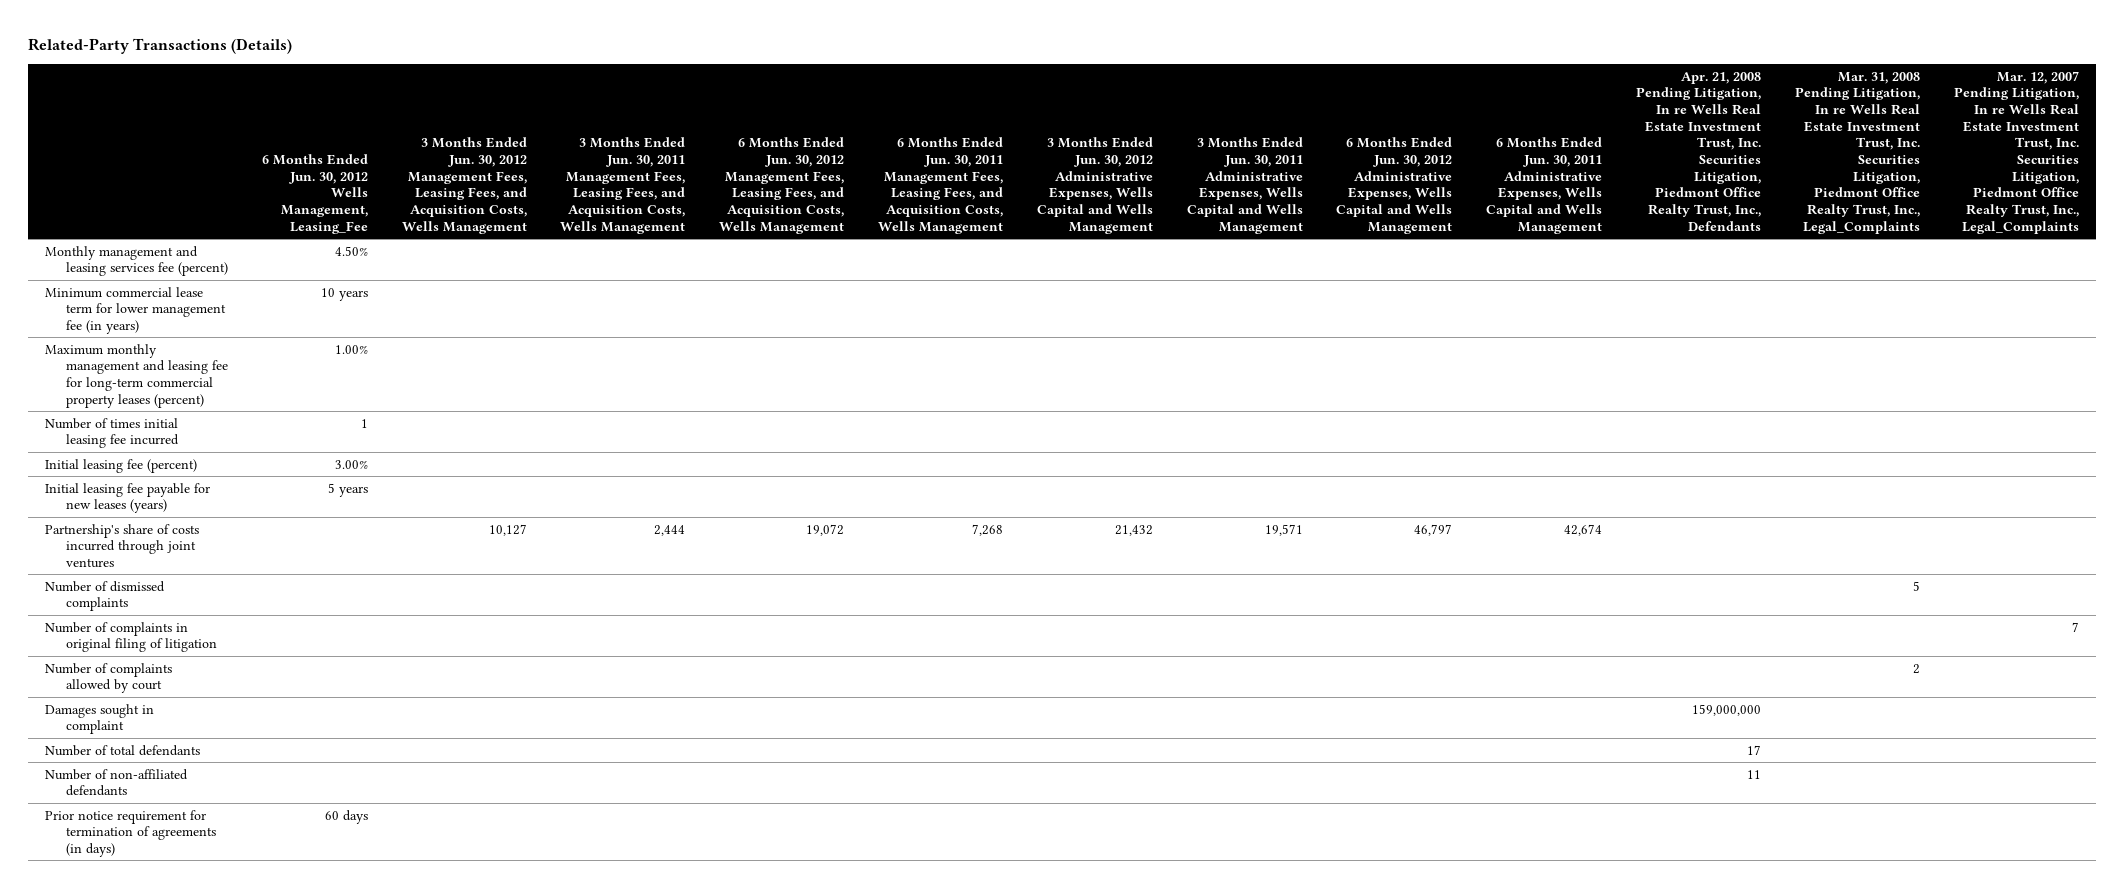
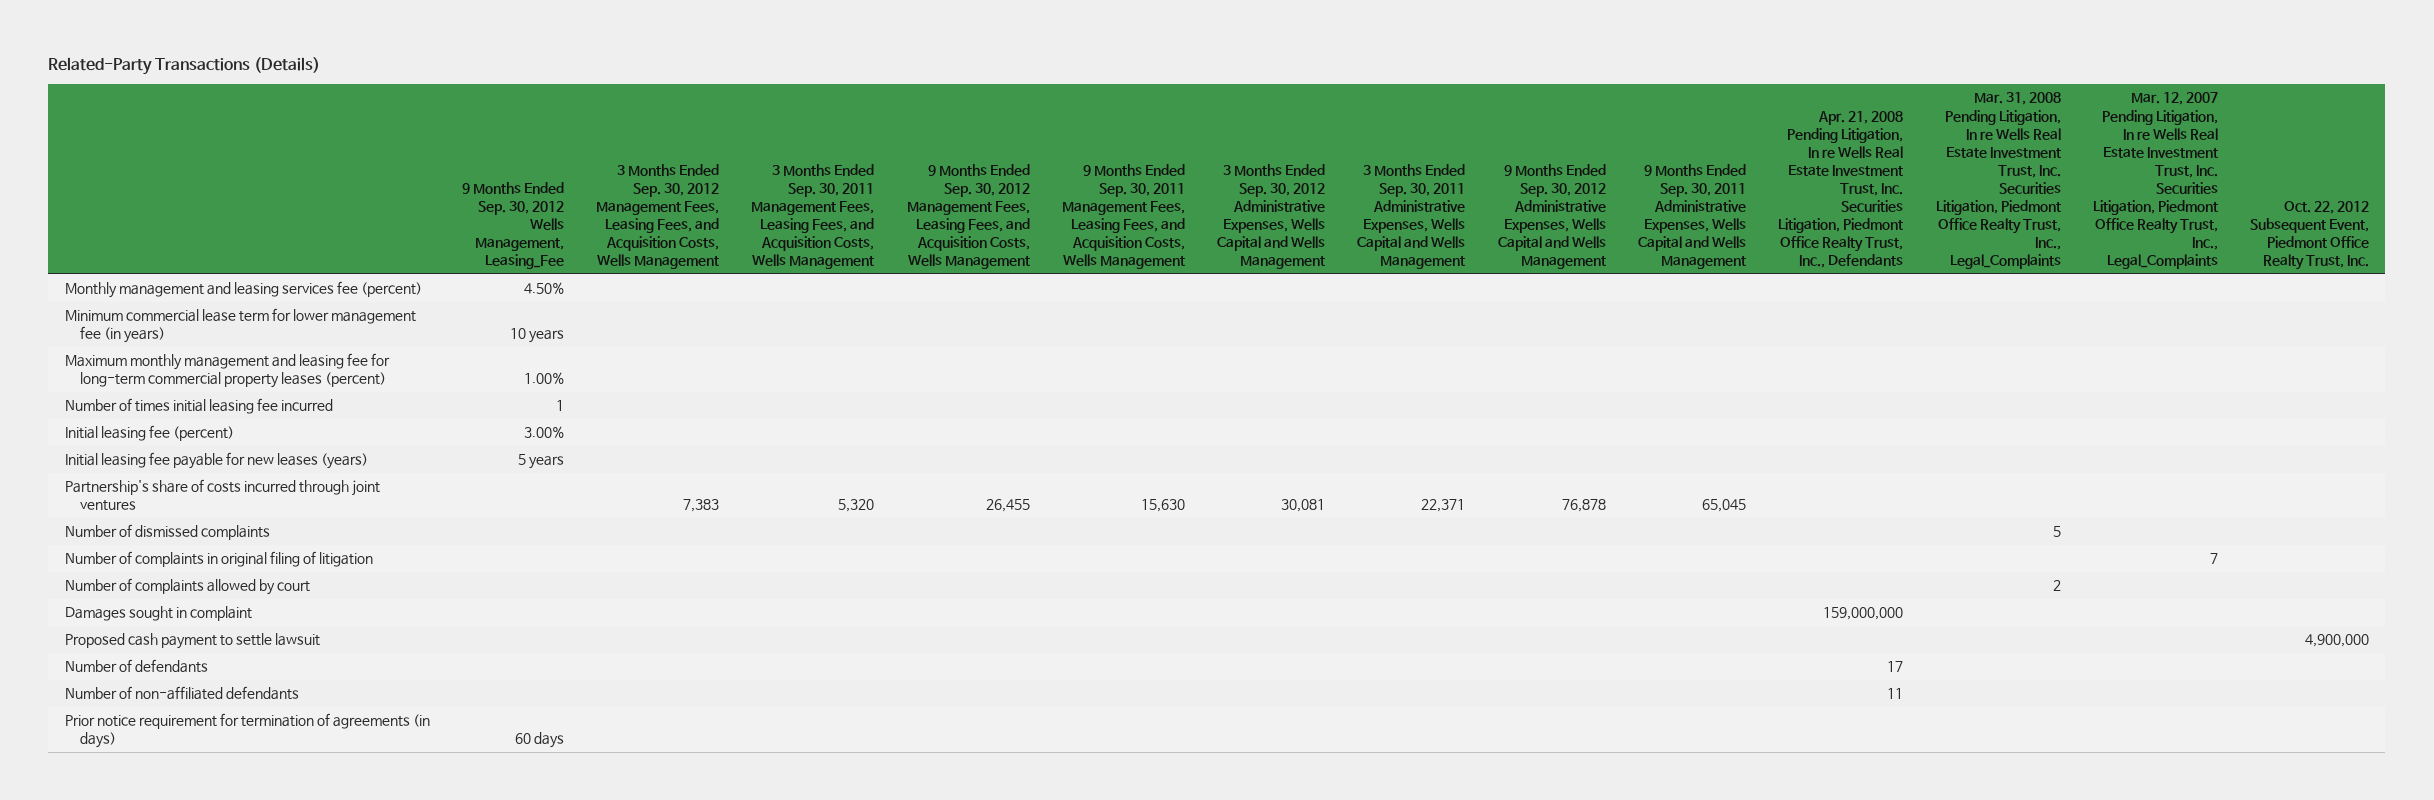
- | 6 Months Ended Jun. 30, 2012 Wells Management, Leasing_Fee | 3 Months Ended Jun. 30, 2012 Management Fees, Leasing Fees, and Acquisition Costs, Wells Management | 3 Months Ended Jun. 30, 2011 Management Fees, Leasing Fees, and Acquisition Costs, Wells Management | 6 Months Ended Jun. 30, 2012 Management Fees, Leasing Fees, and Acquisition Costs, Wells Management | 6 Months Ended Jun. 30, 2011 Management Fees, Leasing Fees, and Acquisition Costs, Wells Management | 3 Months Ended Jun. 30, 2012 Administrative Expenses, Wells Capital and Wells Management | 3 Months Ended Jun. 30, 2011 Administrative Expenses, Wells Capital and Wells Management | 6 Months Ended Jun. 30, 2012 Administrative Expenses, Wells Capital and Wells Management | 6 Months Ended Jun. 30, 2011 Administrative Expenses, Wells Capital and Wells Management | Apr. 21, 2008 Pending Litigation, In re Wells Real Estate Investment Trust, Inc. Securities Litigation, Piedmont Office Realty Trust, Inc., Defendants | Mar. 31, 2008 Pending Litigation, In re Wells Real Estate Investment Trust, Inc. Securities Litigation, Piedmont Office Realty Trust, Inc., Legal_Complaints | Mar. 12, 2007 Pending Litigation, In re Wells Real Estate Investment Trust, Inc. Securities Litigation, Piedmont Office Realty Trust, Inc., Legal_Complaints
+ | 9 Months Ended Sep. 30, 2012 Wells Management, Leasing_Fee | 3 Months Ended Sep. 30, 2012 Management Fees, Leasing Fees, and Acquisition Costs, Wells Management | 3 Months Ended Sep. 30, 2011 Management Fees, Leasing Fees, and Acquisition Costs, Wells Management | 9 Months Ended Sep. 30, 2012 Management Fees, Leasing Fees, and Acquisition Costs, Wells Management | 9 Months Ended Sep. 30, 2011 Management Fees, Leasing Fees, and Acquisition Costs, Wells Management | 3 Months Ended Sep. 30, 2012 Administrative Expenses, Wells Capital and Wells Management | 3 Months Ended Sep. 30, 2011 Administrative Expenses, Wells Capital and Wells Management | 9 Months Ended Sep. 30, 2012 Administrative Expenses, Wells Capital and Wells Management | 9 Months Ended Sep. 30, 2011 Administrative Expenses, Wells Capital and Wells Management | Apr. 21, 2008 Pending Litigation, In re Wells Real Estate Investment Trust, Inc. Securities Litigation, Piedmont Office Realty Trust, Inc., Defendants | Mar. 31, 2008 Pending Litigation, In re Wells Real Estate Investment Trust, Inc. Securities Litigation, Piedmont Office Realty Trust, Inc., Legal_Complaints | Mar. 12, 2007 Pending Litigation, In re Wells Real Estate Investment Trust, Inc. Securities Litigation, Piedmont Office Realty Trust, Inc., Legal_Complaints | Oct. 22, 2012 Subsequent Event, Piedmont Office Realty Trust, Inc.
- Number of total defendants | | | | | | | | | | 17 | |
+ Proposed cash payment to settle lawsuit | | | | | | | | | | | | | 4,900,000
+ Number of defendants | | | | | | | | | | 17 | | |

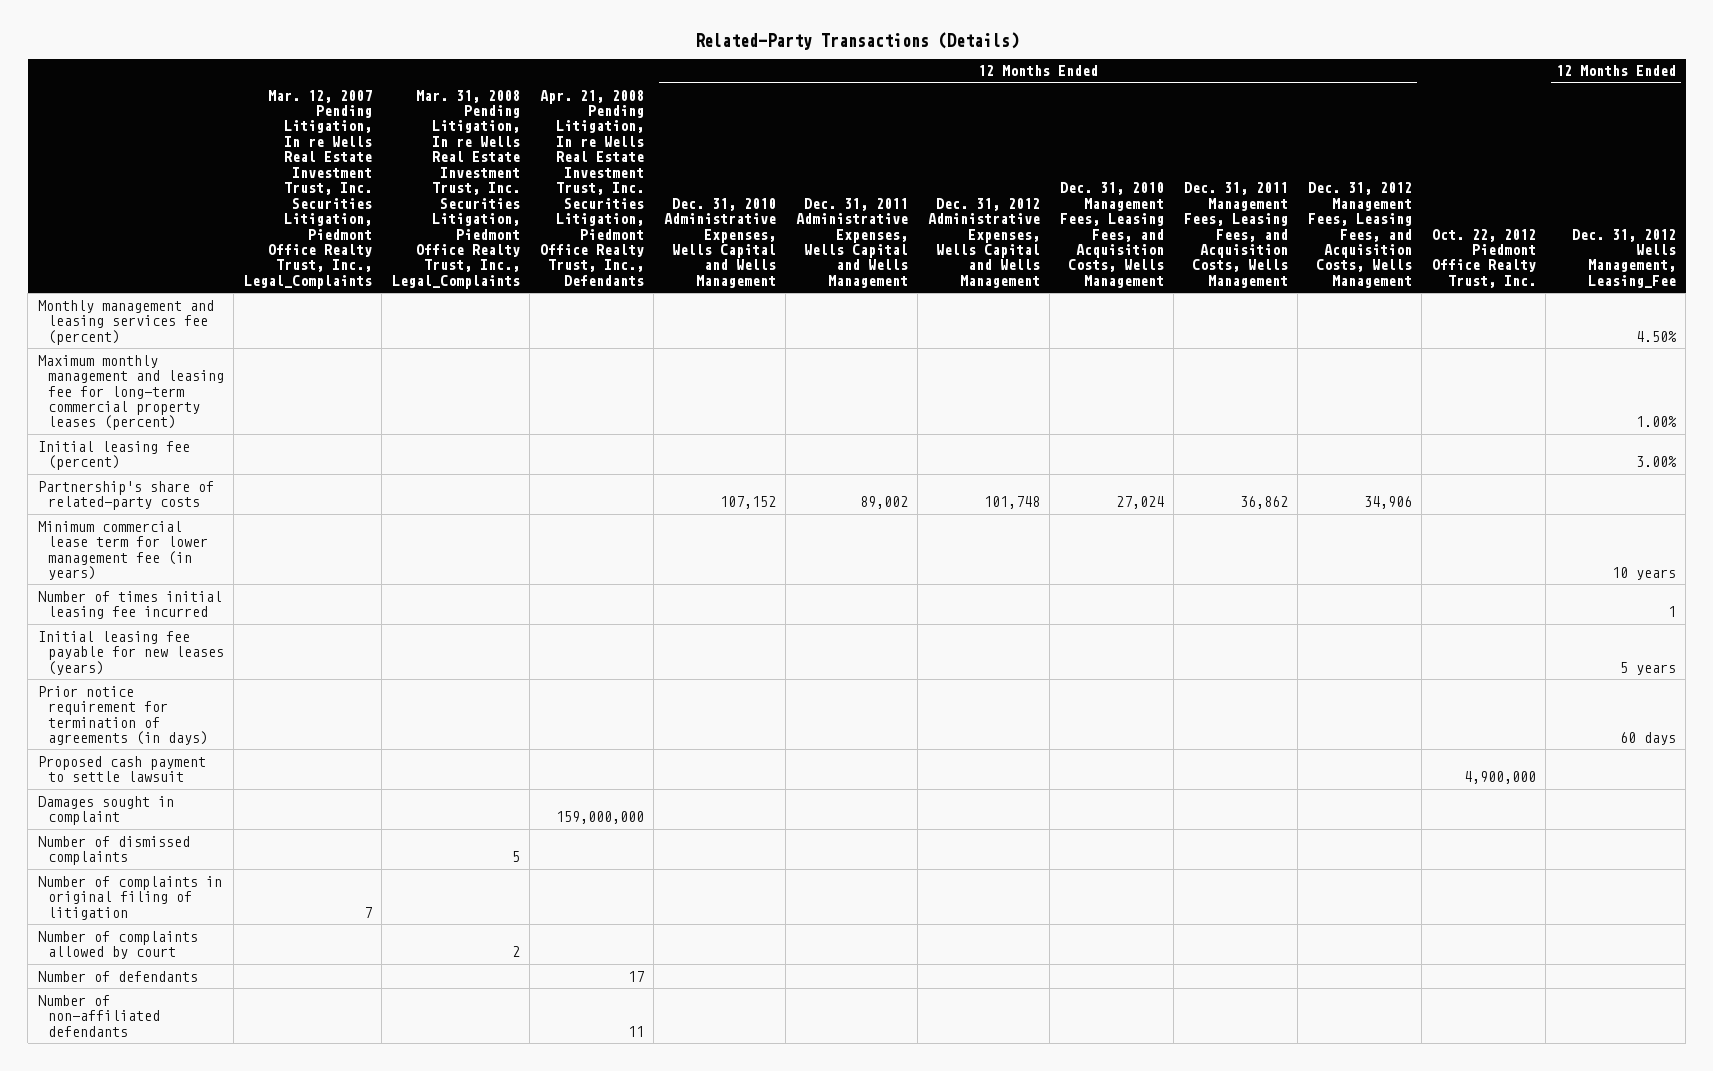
- | 9 Months Ended Sep. 30, 2012 Wells Management, Leasing_Fee | 3 Months Ended Sep. 30, 2012 Management Fees, Leasing Fees, and Acquisition Costs, Wells Management | 3 Months Ended Sep. 30, 2011 Management Fees, Leasing Fees, and Acquisition Costs, Wells Management | 9 Months Ended Sep. 30, 2012 Management Fees, Leasing Fees, and Acquisition Costs, Wells Management | 9 Months Ended Sep. 30, 2011 Management Fees, Leasing Fees, and Acquisition Costs, Wells Management | 3 Months Ended Sep. 30, 2012 Administrative Expenses, Wells Capital and Wells Management | 3 Months Ended Sep. 30, 2011 Administrative Expenses, Wells Capital and Wells Management | 9 Months Ended Sep. 30, 2012 Administrative Expenses, Wells Capital and Wells Management | 9 Months Ended Sep. 30, 2011 Administrative Expenses, Wells Capital and Wells Management | Apr. 21, 2008 Pending Litigation, In re Wells Real Estate Investment Trust, Inc. Securities Litigation, Piedmont Office Realty Trust, Inc., Defendants | Mar. 31, 2008 Pending Litigation, In re Wells Real Estate Investment Trust, Inc. Securities Litigation, Piedmont Office Realty Trust, Inc., Legal_Complaints | Mar. 12, 2007 Pending Litigation, In re Wells Real Estate Investment Trust, Inc. Securities Litigation, Piedmont Office Realty Trust, Inc., Legal_Complaints | Oct. 22, 2012 Subsequent Event, Piedmont Office Realty Trust, Inc.
+ | Mar. 12, 2007 Pending Litigation, In re Wells Real Estate Investment Trust, Inc. Securities Litigation, Piedmont Office Realty Trust, Inc., Legal_Complaints | Mar. 31, 2008 Pending Litigation, In re Wells Real Estate Investment Trust, Inc. Securities Litigation, Piedmont Office Realty Trust, Inc., Legal_Complaints | Apr. 21, 2008 Pending Litigation, In re Wells Real Estate Investment Trust, Inc. Securities Litigation, Piedmont Office Realty Trust, Inc., Defendants | 12 Months Ended Dec. 31, 2010 Administrative Expenses, Wells Capital and Wells Management | 12 Months Ended Dec. 31, 2011 Administrative Expenses, Wells Capital and Wells Management | 12 Months Ended Dec. 31, 2012 Administrative Expenses, Wells Capital and Wells Management | 12 Months Ended Dec. 31, 2010 Management Fees, Leasing Fees, and Acquisition Costs, Wells Management | 12 Months Ended Dec. 31, 2011 Management Fees, Leasing Fees, and Acquisition Costs, Wells Management | 12 Months Ended Dec. 31, 2012 Management Fees, Leasing Fees, and Acquisition Costs, Wells Management | Oct. 22, 2012 Piedmont Office Realty Trust, Inc. | 12 Months Ended Dec. 31, 2012 Wells Management, Leasing_Fee
+ Partnership's share of related-party costs | | | | 107,152 | 89,002 | 101,748 | 27,024 | 36,862 | 34,906 | |
moved down: Minimum commercial lease term for lower management fee (in years) | | | | | | | | | | | 10 years
moved down: Number of times initial leasing fee incurred | | | | | | | | | | | 1
- Partnership's share of costs incurred through joint ventures | | 7,383 | 5,320 | 26,455 | 15,630 | 30,081 | 22,371 | 76,878 | 65,045 | | | |
moved up: Prior notice requirement for termination of agreements (in days) | | | | | | | | | | | 60 days
moved up: Proposed cash payment to settle lawsuit | | | | | | | | | | 4,900,000 |
moved up: Damages sought in complaint | | | 159,000,000 | | | | | | | |

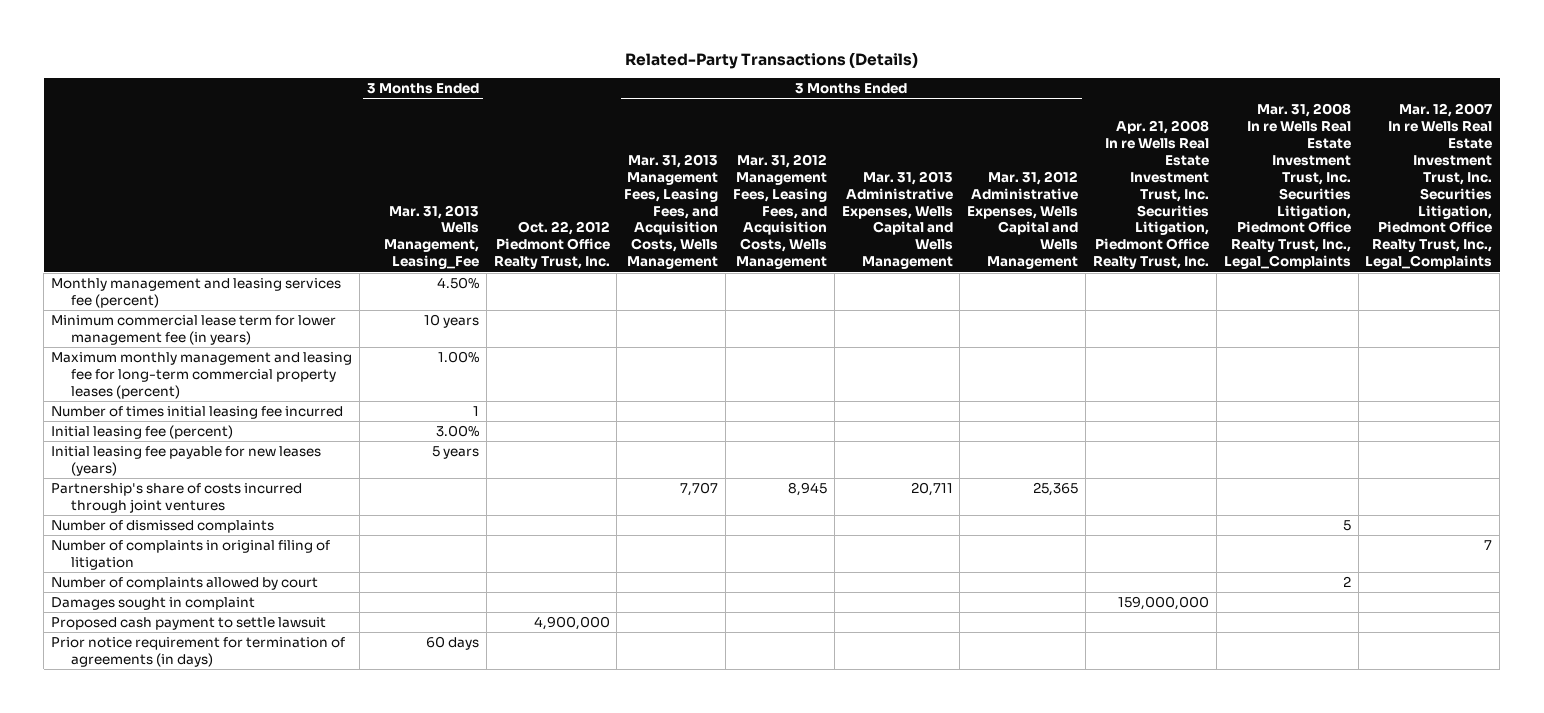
- | Mar. 12, 2007 Pending Litigation, In re Wells Real Estate Investment Trust, Inc. Securities Litigation, Piedmont Office Realty Trust, Inc., Legal_Complaints | Mar. 31, 2008 Pending Litigation, In re Wells Real Estate Investment Trust, Inc. Securities Litigation, Piedmont Office Realty Trust, Inc., Legal_Complaints | Apr. 21, 2008 Pending Litigation, In re Wells Real Estate Investment Trust, Inc. Securities Litigation, Piedmont Office Realty Trust, Inc., Defendants | 12 Months Ended Dec. 31, 2010 Administrative Expenses, Wells Capital and Wells Management | 12 Months Ended Dec. 31, 2011 Administrative Expenses, Wells Capital and Wells Management | 12 Months Ended Dec. 31, 2012 Administrative Expenses, Wells Capital and Wells Management | 12 Months Ended Dec. 31, 2010 Management Fees, Leasing Fees, and Acquisition Costs, Wells Management | 12 Months Ended Dec. 31, 2011 Management Fees, Leasing Fees, and Acquisition Costs, Wells Management | 12 Months Ended Dec. 31, 2012 Management Fees, Leasing Fees, and Acquisition Costs, Wells Management | Oct. 22, 2012 Piedmont Office Realty Trust, Inc. | 12 Months Ended Dec. 31, 2012 Wells Management, Leasing_Fee
+ | 3 Months Ended Mar. 31, 2013 Wells Management, Leasing_Fee | Oct. 22, 2012 Piedmont Office Realty Trust, Inc. | 3 Months Ended Mar. 31, 2013 Management Fees, Leasing Fees, and Acquisition Costs, Wells Management | 3 Months Ended Mar. 31, 2012 Management Fees, Leasing Fees, and Acquisition Costs, Wells Management | 3 Months Ended Mar. 31, 2013 Administrative Expenses, Wells Capital and Wells Management | 3 Months Ended Mar. 31, 2012 Administrative Expenses, Wells Capital and Wells Management | Apr. 21, 2008 In re Wells Real Estate Investment Trust, Inc. Securities Litigation, Piedmont Office Realty Trust, Inc. | Mar. 31, 2008 In re Wells Real Estate Investment Trust, Inc. Securities Litigation, Piedmont Office Realty Trust, Inc., Legal_Complaints | Mar. 12, 2007 In re Wells Real Estate Investment Trust, Inc. Securities Litigation, Piedmont Office Realty Trust, Inc., Legal_Complaints
- Partnership's share of related-party costs | | | | 107,152 | 89,002 | 101,748 | 27,024 | 36,862 | 34,906 | |
moved down: Maximum monthly management and leasing fee for long-term commercial property leases (percent) | 1.00% | | | | | | | |
moved down: Initial leasing fee (percent) | 3.00% | | | | | | | |
+ Partnership's share of costs incurred through joint ventures | | | 7,707 | 8,945 | 20,711 | 25,365 | | |
- Number of defendants | | | 17 | | | | | | | |
- Number of non-affiliated defendants | | | 11 | | | | | | | |
moved down: Damages sought in complaint | | | | | | | 159,000,000 | |
moved down: Proposed cash payment to settle lawsuit | | 4,900,000 | | | | | | |
moved down: Prior notice requirement for termination of agreements (in days) | 60 days | | | | | | | |

